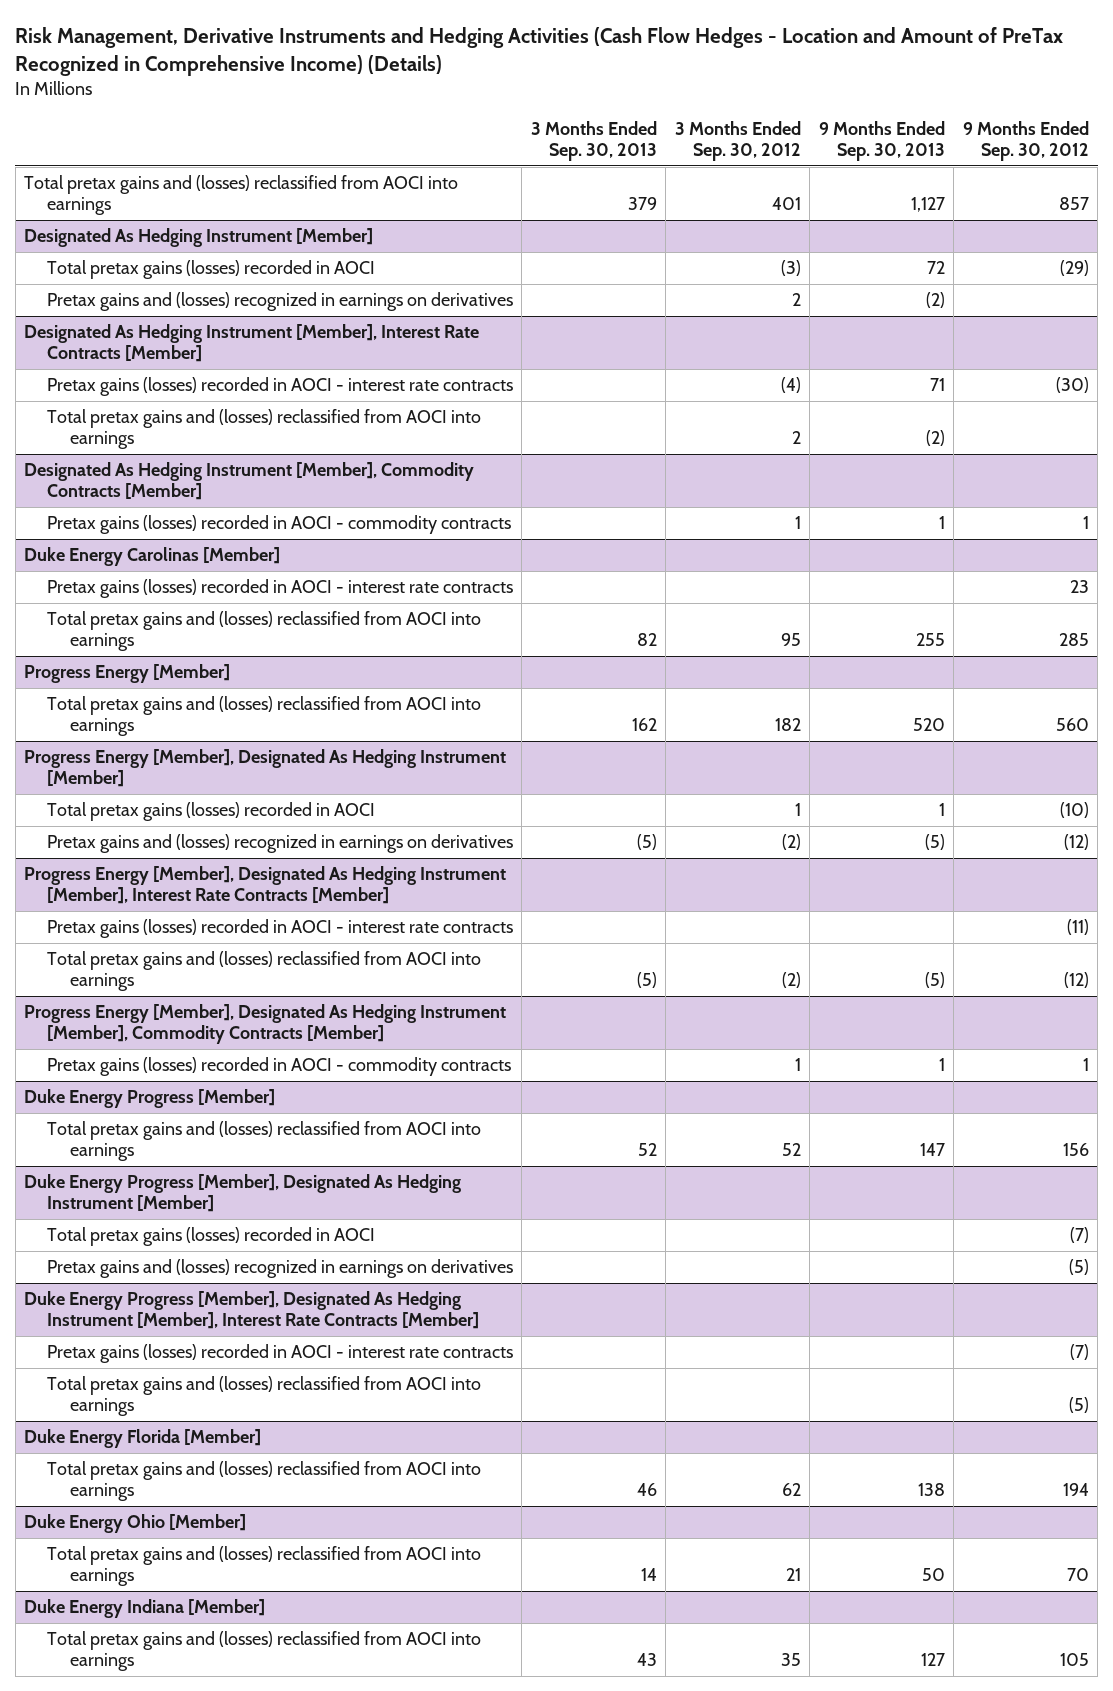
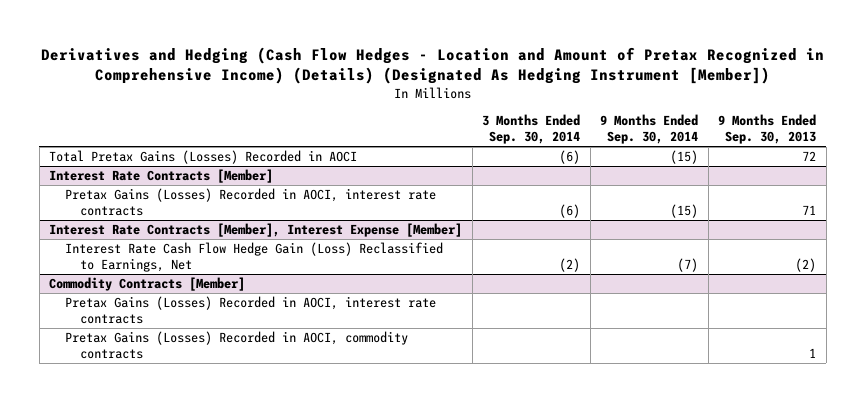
- Risk Management, Derivative Instruments and Hedging Activities (Cash Flow Hedges - Location and Amount of PreTax Recognized in Comprehensive Income) (Details)
+ Derivatives and Hedging (Cash Flow Hedges - Location and Amount of Pretax Recognized in Comprehensive Income) (Details) (Designated As Hedging Instrument [Member])
- | 3 Months Ended Sep. 30, 2013 | 3 Months Ended Sep. 30, 2012 | 9 Months Ended Sep. 30, 2013 | 9 Months Ended Sep. 30, 2012
+ | 3 Months Ended Sep. 30, 2014 | 9 Months Ended Sep. 30, 2014 | 9 Months Ended Sep. 30, 2013
- Total pretax gains and (losses) reclassified from AOCI into earnings | 379 | 401 | 1,127 | 857
- Designated As Hedging Instrument [Member]
- Total pretax gains (losses) recorded in AOCI | | (3) | 72 | (29)
- Pretax gains and (losses) recognized in earnings on derivatives | | 2 | (2) |
- Designated As Hedging Instrument [Member], Interest Rate Contracts [Member]
- Pretax gains (losses) recorded in AOCI - interest rate contracts | | (4) | 71 | (30)
- Total pretax gains and (losses) reclassified from AOCI into earnings | | 2 | (2) |
- Designated As Hedging Instrument [Member], Commodity Contracts [Member]
- Pretax gains (losses) recorded in AOCI - commodity contracts | | 1 | 1 | 1
- Duke Energy Carolinas [Member]
- Pretax gains (losses) recorded in AOCI - interest rate contracts | | | | 23
- Total pretax gains and (losses) reclassified from AOCI into earnings | 82 | 95 | 255 | 285
- Progress Energy [Member]
- Total pretax gains and (losses) reclassified from AOCI into earnings | 162 | 182 | 520 | 560
- Progress Energy [Member], Designated As Hedging Instrument [Member]
- Total pretax gains (losses) recorded in AOCI | | 1 | 1 | (10)
- Pretax gains and (losses) recognized in earnings on derivatives | (5) | (2) | (5) | (12)
- Progress Energy [Member], Designated As Hedging Instrument [Member], Interest Rate Contracts [Member]
- Pretax gains (losses) recorded in AOCI - interest rate contracts | | | | (11)
- Total pretax gains and (losses) reclassified from AOCI into earnings | (5) | (2) | (5) | (12)
- Progress Energy [Member], Designated As Hedging Instrument [Member], Commodity Contracts [Member]
- Pretax gains (losses) recorded in AOCI - commodity contracts | | 1 | 1 | 1
- Duke Energy Progress [Member]
- Total pretax gains and (losses) reclassified from AOCI into earnings | 52 | 52 | 147 | 156
- Duke Energy Progress [Member], Designated As Hedging Instrument [Member]
- Total pretax gains (losses) recorded in AOCI | | | | (7)
- Pretax gains and (losses) recognized in earnings on derivatives | | | | (5)
- Duke Energy Progress [Member], Designated As Hedging Instrument [Member], Interest Rate Contracts [Member]
- Pretax gains (losses) recorded in AOCI - interest rate contracts | | | | (7)
- Total pretax gains and (losses) reclassified from AOCI into earnings | | | | (5)
- Duke Energy Florida [Member]
- Total pretax gains and (losses) reclassified from AOCI into earnings | 46 | 62 | 138 | 194
- Duke Energy Ohio [Member]
- Total pretax gains and (losses) reclassified from AOCI into earnings | 14 | 21 | 50 | 70
- Duke Energy Indiana [Member]
- Total pretax gains and (losses) reclassified from AOCI into earnings | 43 | 35 | 127 | 105
+ Total Pretax Gains (Losses) Recorded in AOCI | (6) | (15) | 72
+ Interest Rate Contracts [Member]
+ Pretax Gains (Losses) Recorded in AOCI, interest rate contracts | (6) | (15) | 71
+ Interest Rate Contracts [Member], Interest Expense [Member]
+ Interest Rate Cash Flow Hedge Gain (Loss) Reclassified to Earnings, Net | (2) | (7) | (2)
+ Commodity Contracts [Member]
+ Pretax Gains (Losses) Recorded in AOCI, interest rate contracts
+ Pretax Gains (Losses) Recorded in AOCI, commodity contracts | | | 1

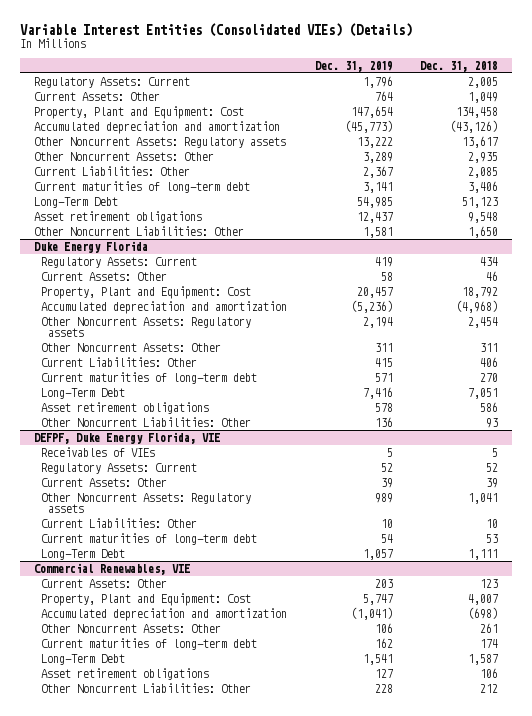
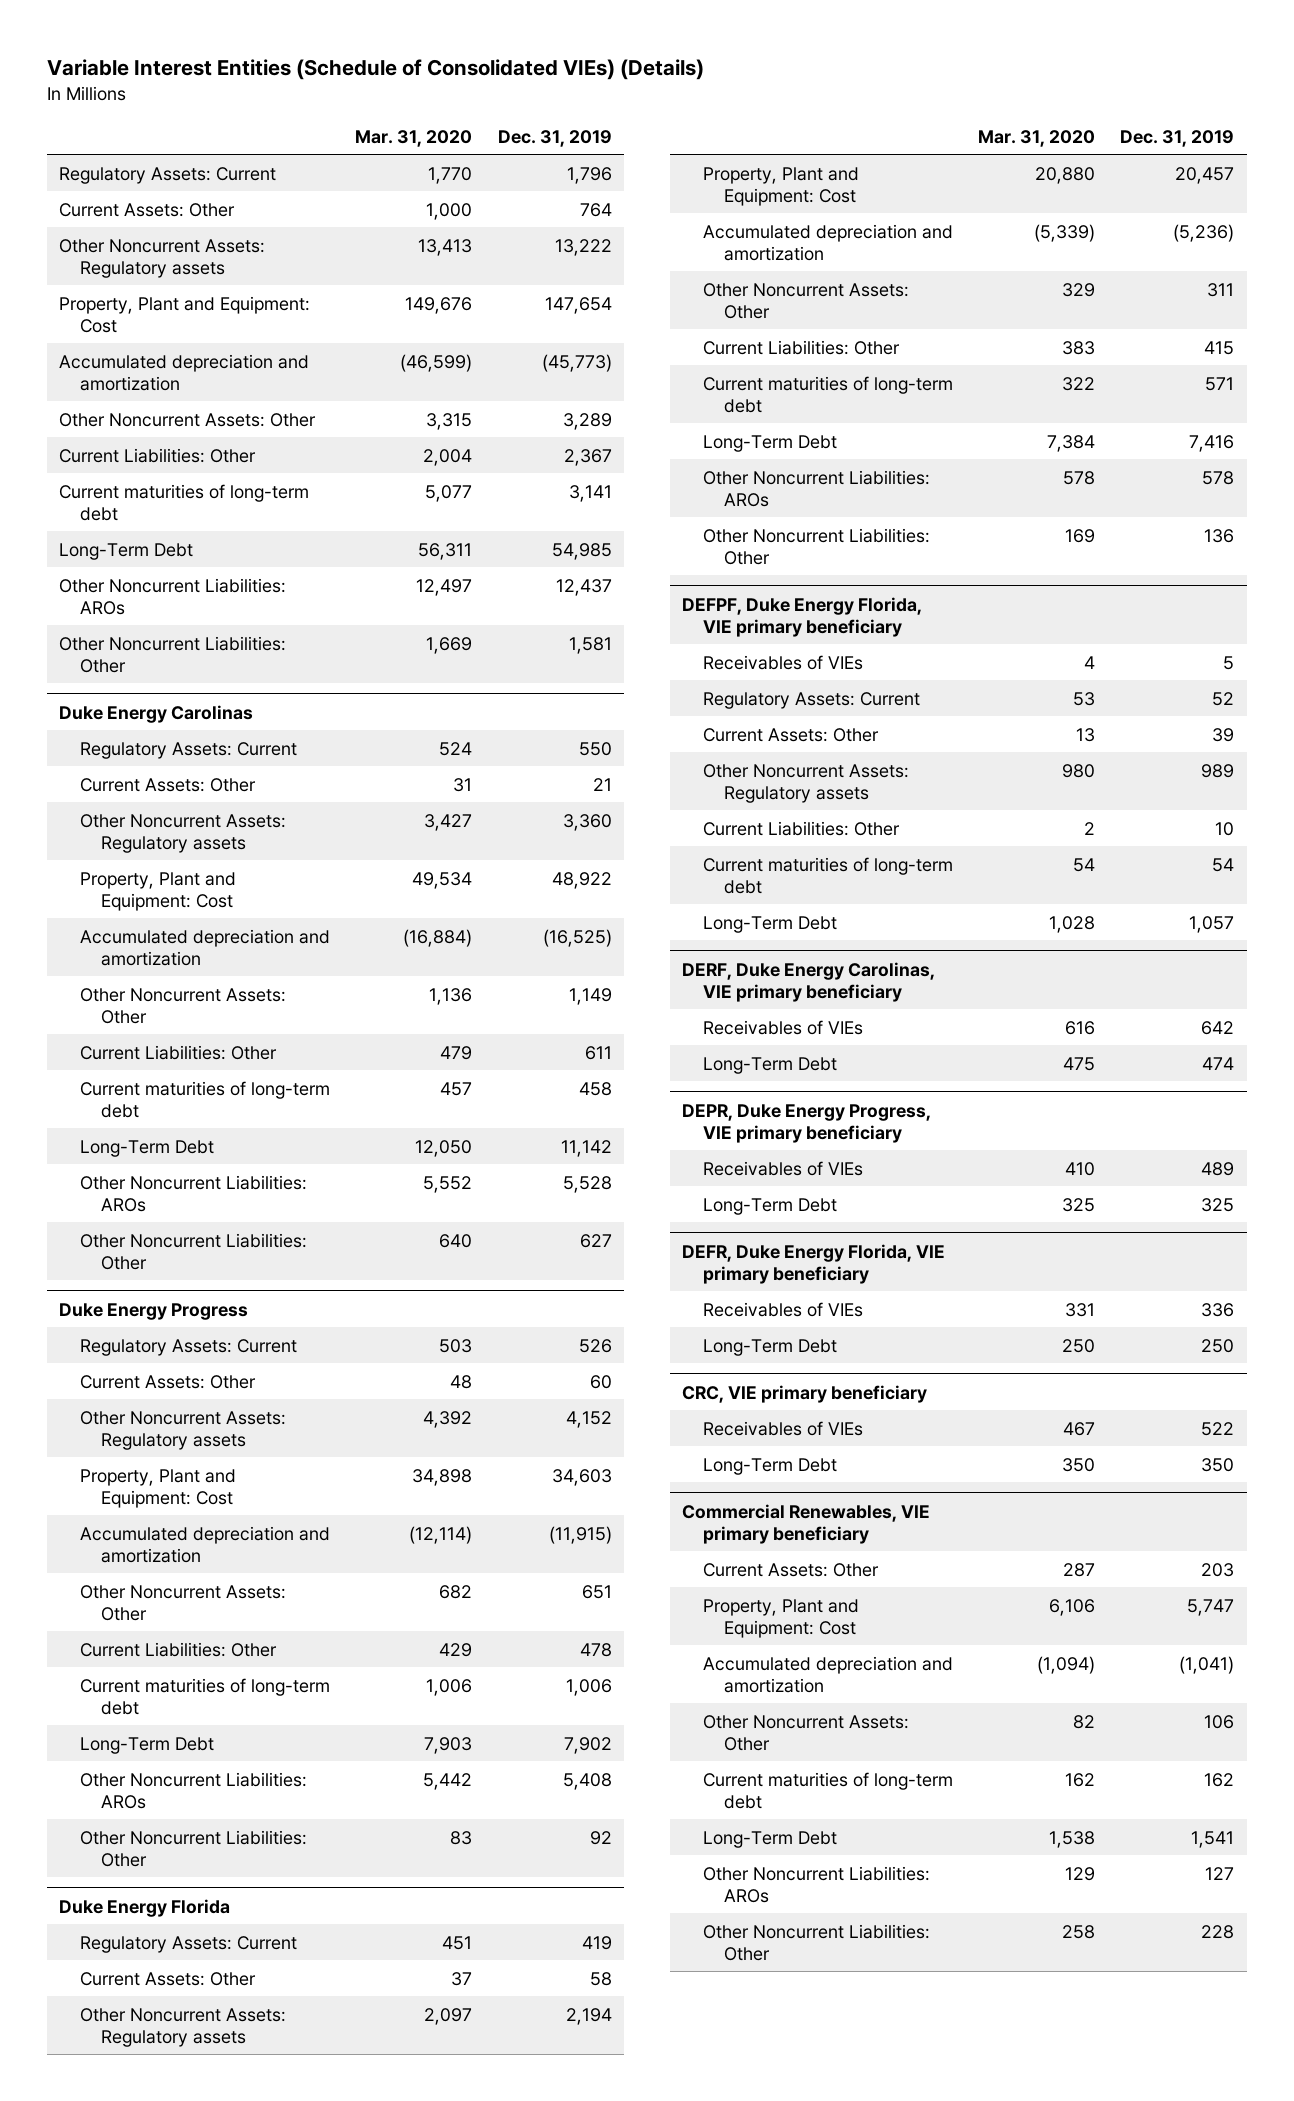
- Variable Interest Entities (Consolidated VIEs) (Details)
+ Variable Interest Entities (Schedule of Consolidated VIEs) (Details)
- | Dec. 31, 2019 | Dec. 31, 2018
+ | Mar. 31, 2020 | Dec. 31, 2019
moved up: Other Noncurrent Assets: Regulatory assets | 13,413 | 13,222
- Asset retirement obligations | 12,437 | 9,548
+ Other Noncurrent Liabilities: AROs | 12,497 | 12,437
+ Duke Energy Carolinas
+ Regulatory Assets: Current | 524 | 550
+ Current Assets: Other | 31 | 21
+ Other Noncurrent Assets: Regulatory assets | 3,427 | 3,360
+ Property, Plant and Equipment: Cost | 49,534 | 48,922
+ Accumulated depreciation and amortization | (16,884) | (16,525)
+ Other Noncurrent Assets: Other | 1,136 | 1,149
+ Current Liabilities: Other | 479 | 611
+ Current maturities of long-term debt | 457 | 458
+ Long-Term Debt | 12,050 | 11,142
+ Other Noncurrent Liabilities: AROs | 5,552 | 5,528
+ Other Noncurrent Liabilities: Other | 640 | 627
+ Duke Energy Progress
+ Regulatory Assets: Current | 503 | 526
+ Current Assets: Other | 48 | 60
+ Other Noncurrent Assets: Regulatory assets | 4,392 | 4,152
+ Property, Plant and Equipment: Cost | 34,898 | 34,603
+ Accumulated depreciation and amortization | (12,114) | (11,915)
+ Other Noncurrent Assets: Other | 682 | 651
+ Current Liabilities: Other | 429 | 478
+ Current maturities of long-term debt | 1,006 | 1,006
+ Long-Term Debt | 7,903 | 7,902
+ Other Noncurrent Liabilities: AROs | 5,442 | 5,408
+ Other Noncurrent Liabilities: Other | 83 | 92
@ Duke Energy Florida
moved up: Other Noncurrent Assets: Regulatory assets | 2,097 | 2,194
- Asset retirement obligations | 578 | 586
+ Other Noncurrent Liabilities: AROs | 578 | 578
- DEFPF, Duke Energy Florida, VIE
+ DEFPF, Duke Energy Florida, VIE primary beneficiary
- Commercial Renewables, VIE
+ DERF, Duke Energy Carolinas, VIE primary beneficiary
+ Receivables of VIEs | 616 | 642
+ Long-Term Debt | 475 | 474
+ DEPR, Duke Energy Progress, VIE primary beneficiary
+ Receivables of VIEs | 410 | 489
+ Long-Term Debt | 325 | 325
+ DEFR, Duke Energy Florida, VIE primary beneficiary
+ Receivables of VIEs | 331 | 336
+ Long-Term Debt | 250 | 250
+ CRC, VIE primary beneficiary
+ Receivables of VIEs | 467 | 522
+ Long-Term Debt | 350 | 350
+ Commercial Renewables, VIE primary beneficiary
- Asset retirement obligations | 127 | 106
+ Other Noncurrent Liabilities: AROs | 129 | 127

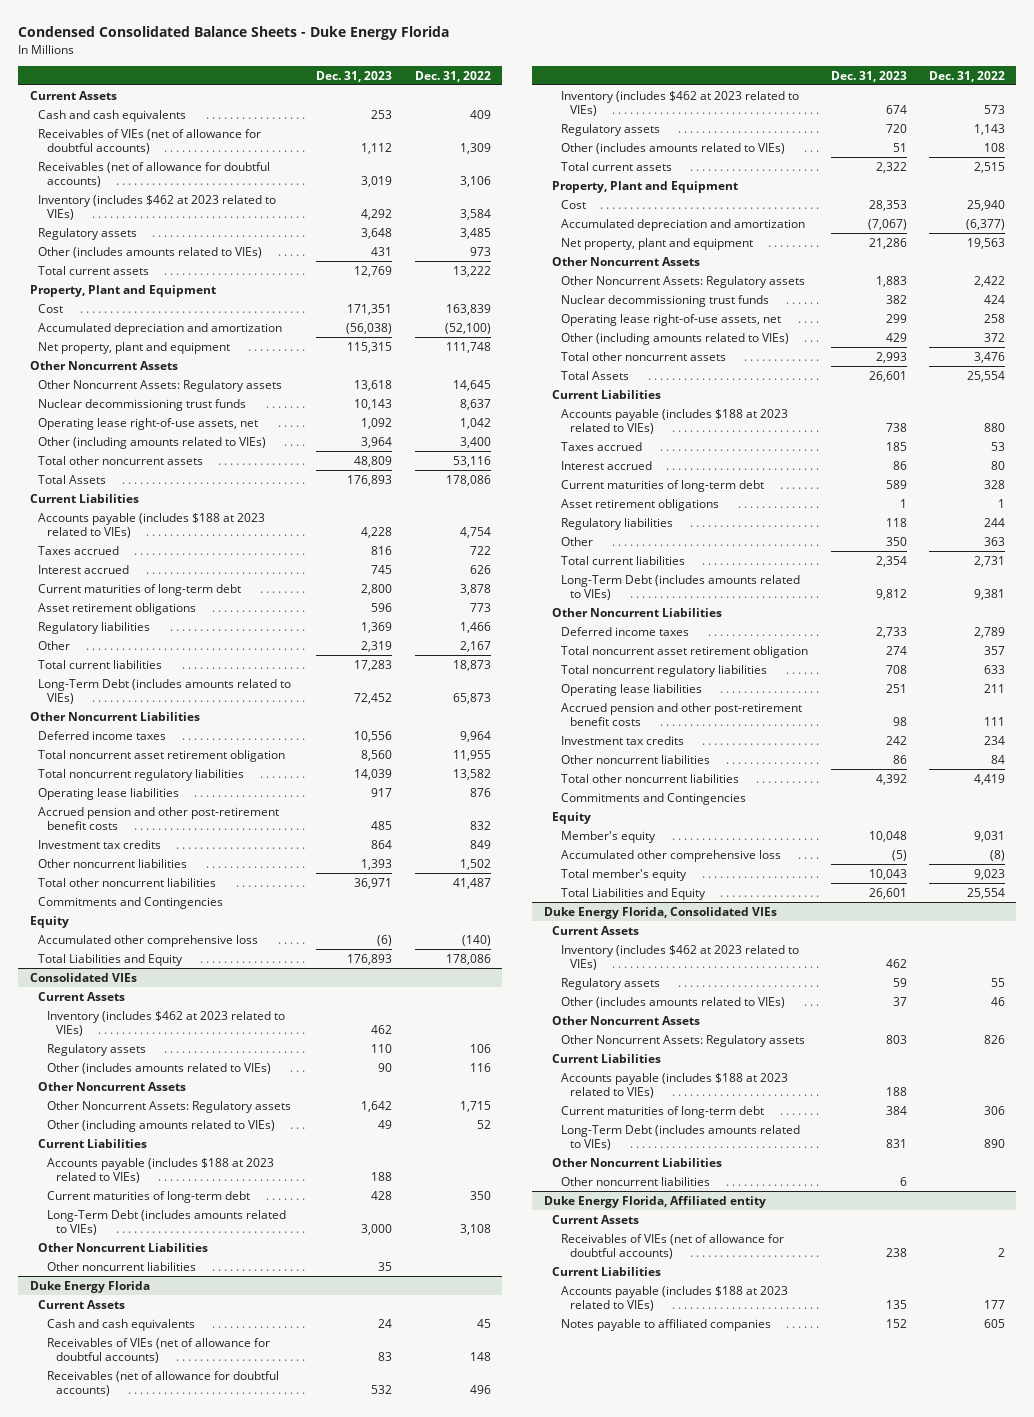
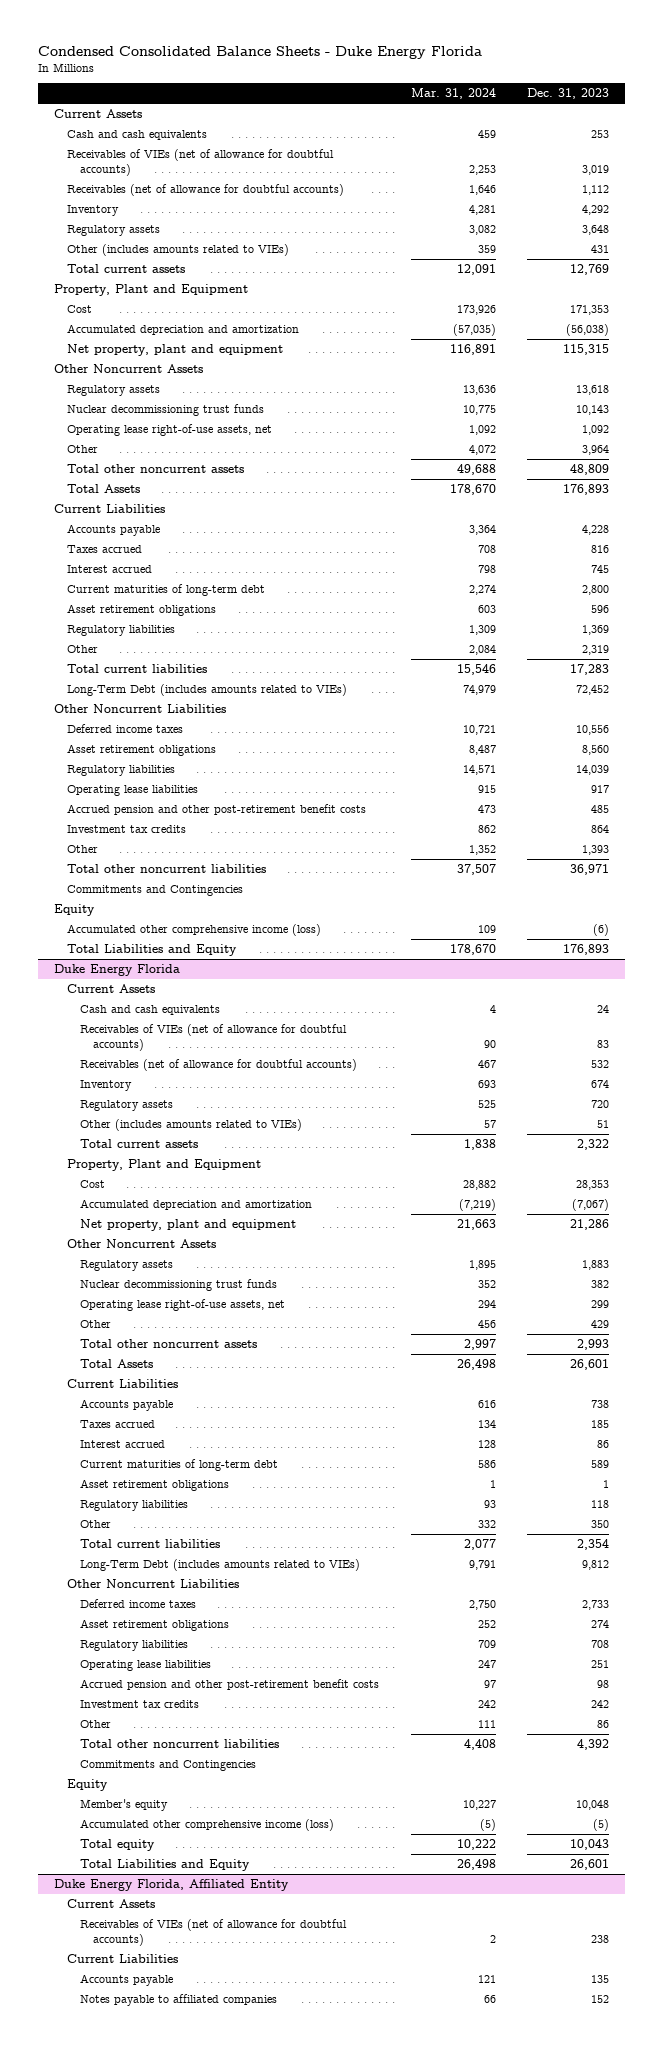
- | Dec. 31, 2023 | Dec. 31, 2022
+ | Mar. 31, 2024 | Dec. 31, 2023
- Receivables of VIEs (net of allowance for doubtful accounts) | 1,112 | 1,309
- Receivables (net of allowance for doubtful accounts) | 3,019 | 3,106
- Inventory (includes $462 at 2023 related to VIEs) | 4,292 | 3,584
+ Receivables of VIEs (net of allowance for doubtful accounts) | 2,253 | 3,019
+ Receivables (net of allowance for doubtful accounts) | 1,646 | 1,112
+ Inventory | 4,281 | 4,292
- Cost | 171,351 | 163,839
+ Cost | 173,926 | 171,353
- Other Noncurrent Assets: Regulatory assets | 13,618 | 14,645
+ Regulatory assets | 13,636 | 13,618
- Other (including amounts related to VIEs) | 3,964 | 3,400
+ Other | 4,072 | 3,964
- Accounts payable (includes $188 at 2023 related to VIEs) | 4,228 | 4,754
+ Accounts payable | 3,364 | 4,228
- Total noncurrent asset retirement obligation | 8,560 | 11,955
- Total noncurrent regulatory liabilities | 14,039 | 13,582
+ Asset retirement obligations | 8,487 | 8,560
+ Regulatory liabilities | 14,571 | 14,039
- Other noncurrent liabilities | 1,393 | 1,502
+ Other | 1,352 | 1,393
- Accumulated other comprehensive loss | (6) | (140)
+ Accumulated other comprehensive income (loss) | 109 | (6)
- Consolidated VIEs
- Current Assets
- Inventory (includes $462 at 2023 related to VIEs) | 462 |
- Regulatory assets | 110 | 106
- Other (includes amounts related to VIEs) | 90 | 116
- Other Noncurrent Assets
- Other Noncurrent Assets: Regulatory assets | 1,642 | 1,715
- Other (including amounts related to VIEs) | 49 | 52
- Current Liabilities
- Accounts payable (includes $188 at 2023 related to VIEs) | 188 |
- Current maturities of long-term debt | 428 | 350
- Long-Term Debt (includes amounts related to VIEs) | 3,000 | 3,108
- Other Noncurrent Liabilities
- Other noncurrent liabilities | 35 |
@ Duke Energy Florida
- Inventory (includes $462 at 2023 related to VIEs) | 674 | 573
+ Inventory | 693 | 674
- Other Noncurrent Assets: Regulatory assets | 1,883 | 2,422
+ Regulatory assets | 1,895 | 1,883
- Other (including amounts related to VIEs) | 429 | 372
+ Other | 456 | 429
- Accounts payable (includes $188 at 2023 related to VIEs) | 738 | 880
+ Accounts payable | 616 | 738
- Total noncurrent asset retirement obligation | 274 | 357
- Total noncurrent regulatory liabilities | 708 | 633
+ Asset retirement obligations | 252 | 274
+ Regulatory liabilities | 709 | 708
- Other noncurrent liabilities | 86 | 84
+ Other | 111 | 86
- Accumulated other comprehensive loss | (5) | (8)
- Total member's equity | 10,043 | 9,023
+ Accumulated other comprehensive income (loss) | (5) | (5)
+ Total equity | 10,222 | 10,043
- Duke Energy Florida, Consolidated VIEs
- Current Assets
- Inventory (includes $462 at 2023 related to VIEs) | 462 |
- Regulatory assets | 59 | 55
- Other (includes amounts related to VIEs) | 37 | 46
- Other Noncurrent Assets
- Other Noncurrent Assets: Regulatory assets | 803 | 826
- Current Liabilities
- Accounts payable (includes $188 at 2023 related to VIEs) | 188 |
- Current maturities of long-term debt | 384 | 306
- Long-Term Debt (includes amounts related to VIEs) | 831 | 890
- Other Noncurrent Liabilities
- Other noncurrent liabilities | 6 |
- Duke Energy Florida, Affiliated entity
+ Duke Energy Florida, Affiliated Entity
- Accounts payable (includes $188 at 2023 related to VIEs) | 135 | 177
+ Accounts payable | 121 | 135

